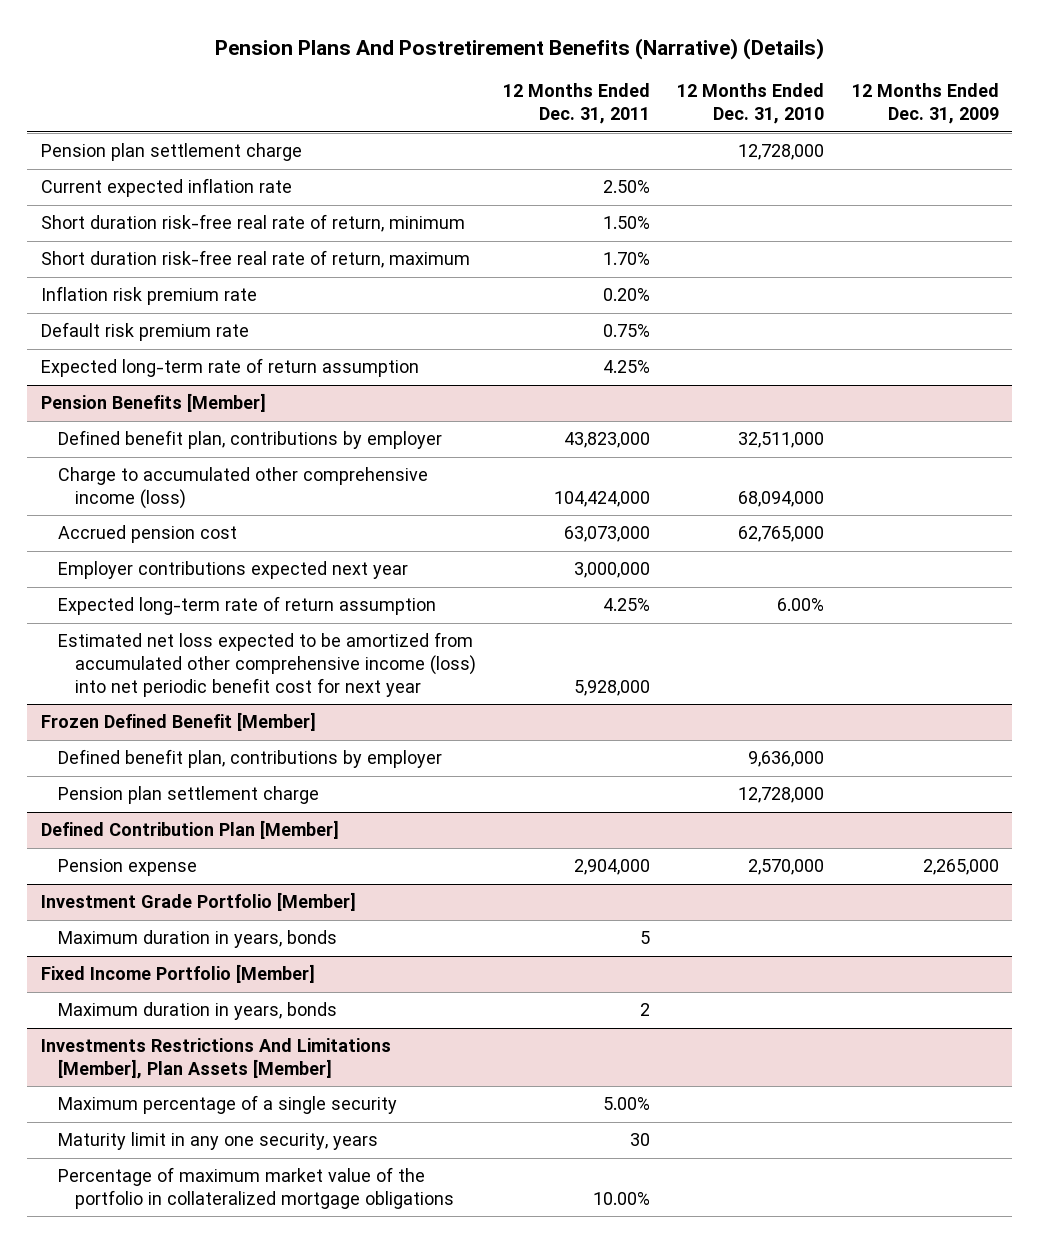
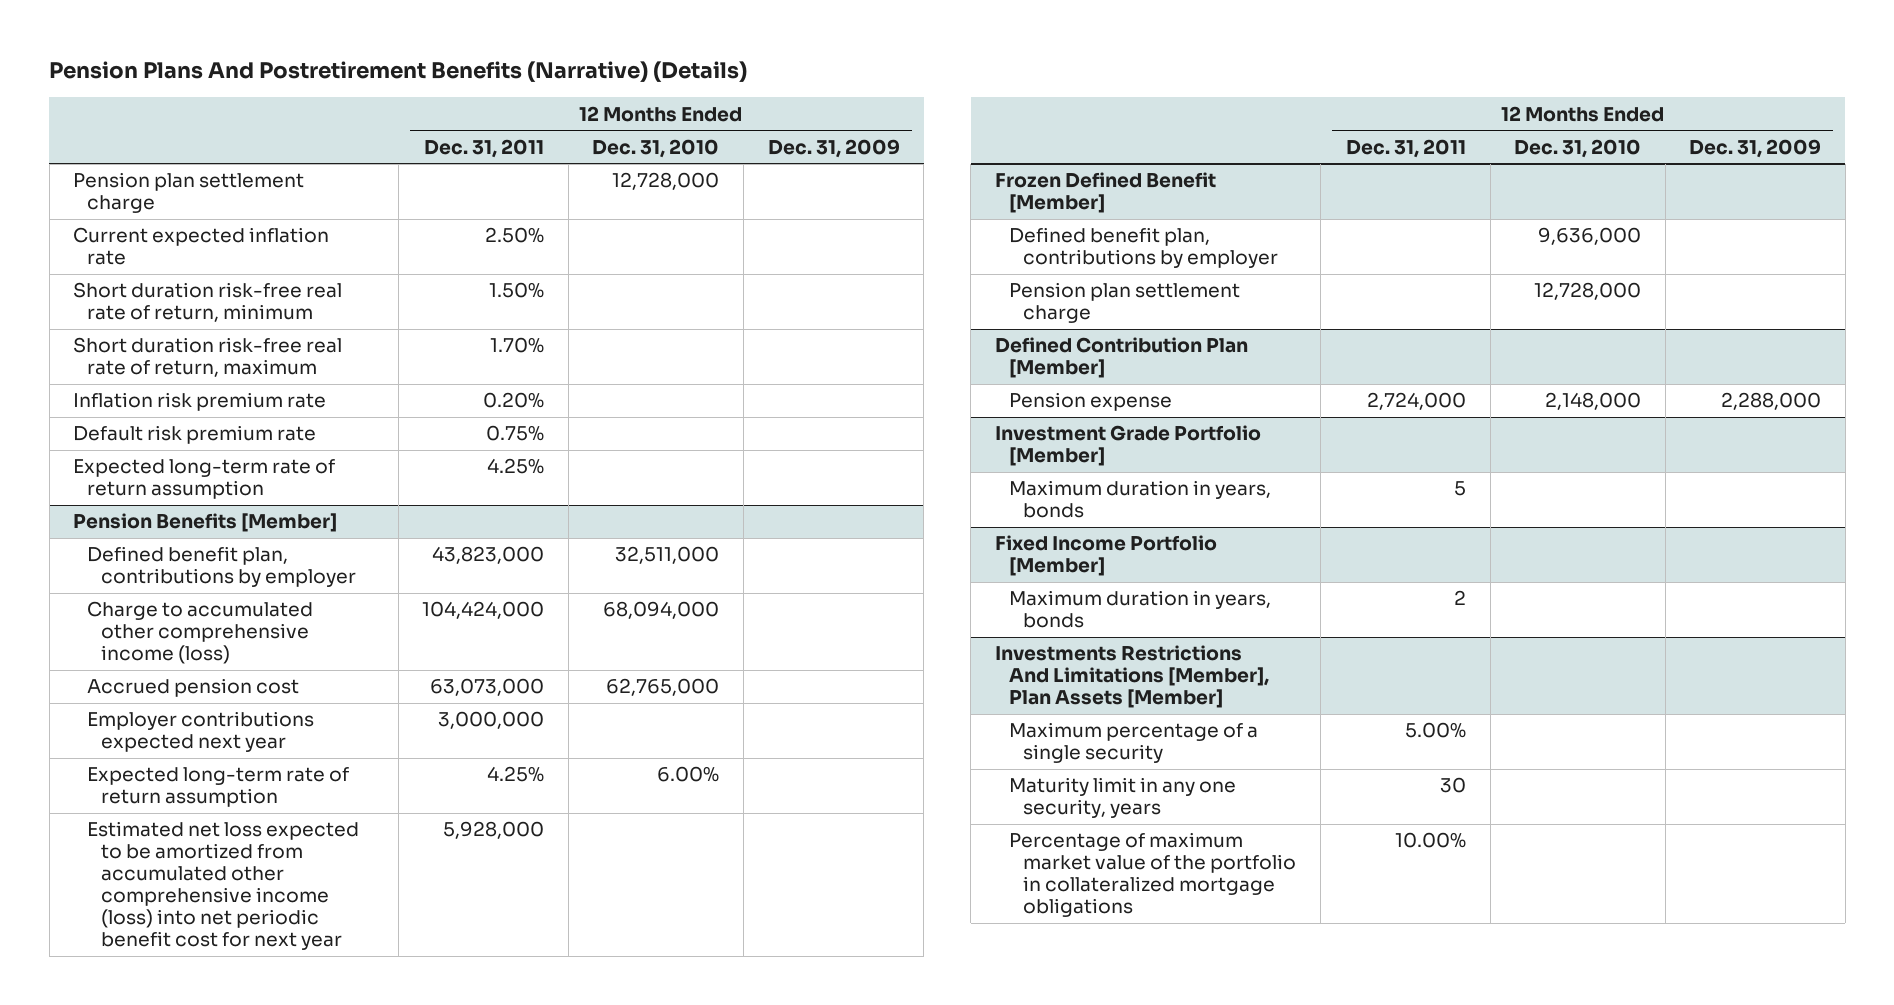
@ Defined Contribution Plan [Member]
- Pension expense | 2,904,000 | 2,570,000 | 2,265,000
+ Pension expense | 2,724,000 | 2,148,000 | 2,288,000

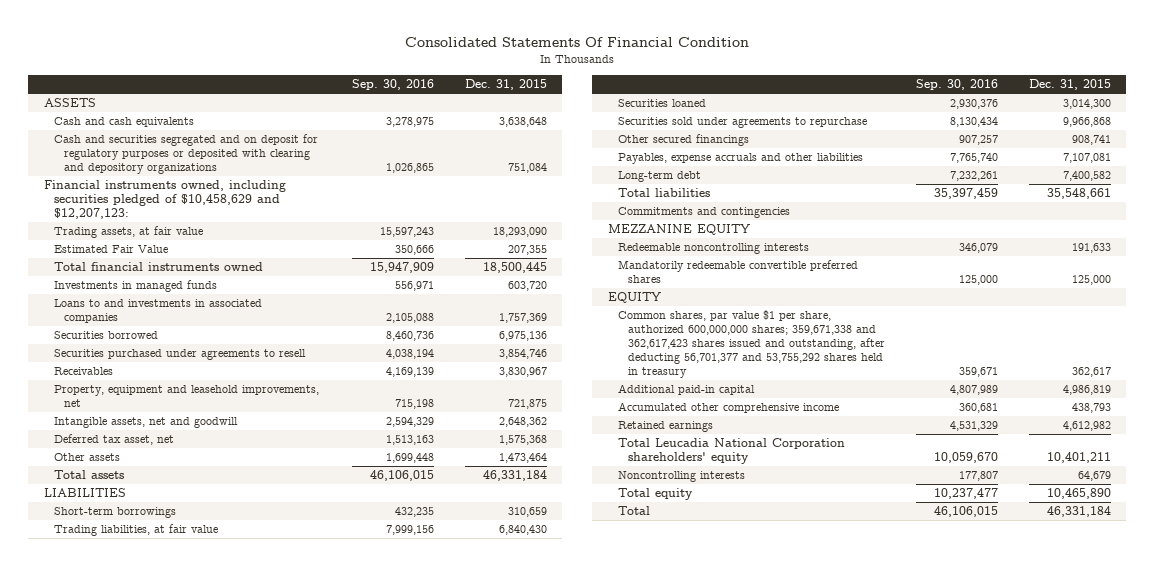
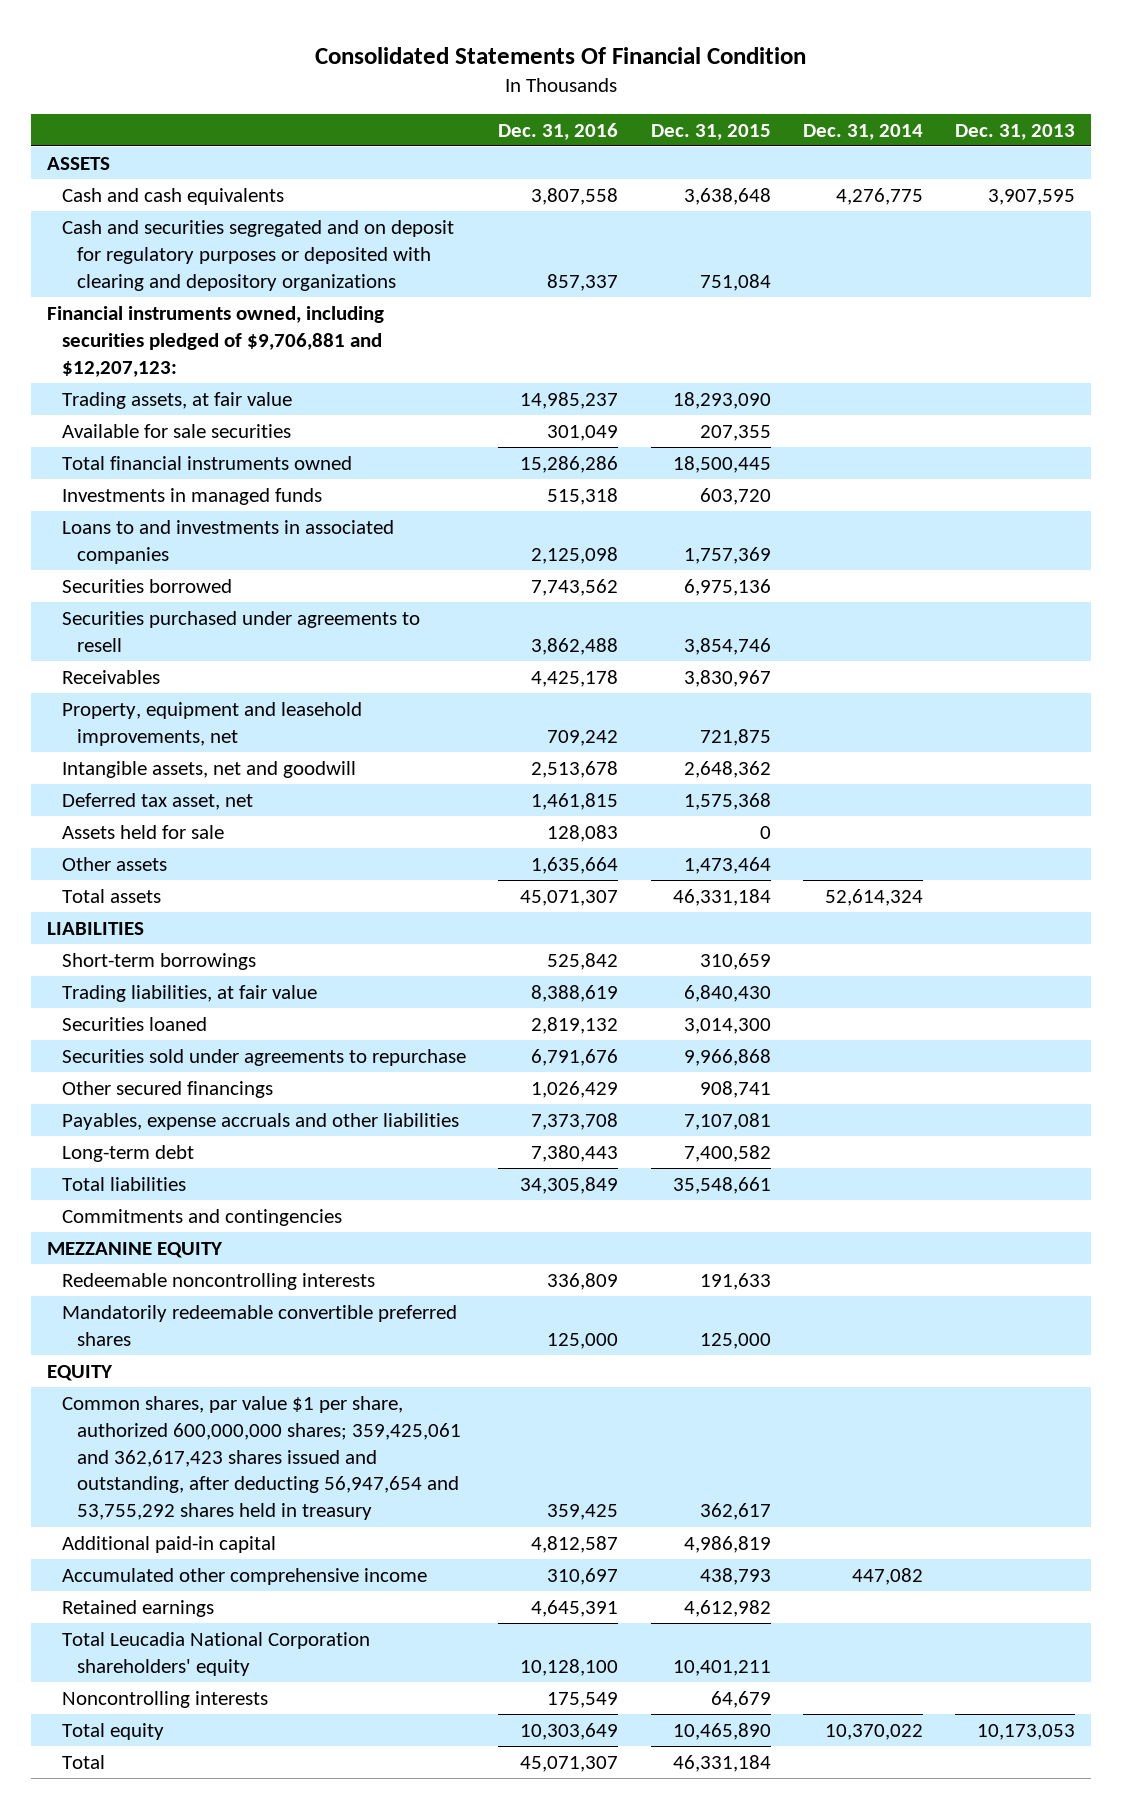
- | Sep. 30, 2016 | Dec. 31, 2015
+ | Dec. 31, 2016 | Dec. 31, 2015 | Dec. 31, 2014 | Dec. 31, 2013
- Financial instruments owned, including securities pledged of $10,458,629 and $12,207,123:
+ Financial instruments owned, including securities pledged of $9,706,881 and $12,207,123:
- Estimated Fair Value | 350,666 | 207,355
+ Available for sale securities | 301,049 | 207,355 | |
+ Assets held for sale | 128,083 | 0 | |
- Common shares, par value $1 per share, authorized 600,000,000 shares; 359,671,338 and 362,617,423 shares issued and outstanding, after deducting 56,701,377 and 53,755,292 shares held in treasury | 359,671 | 362,617
+ Common shares, par value $1 per share, authorized 600,000,000 shares; 359,425,061 and 362,617,423 shares issued and outstanding, after deducting 56,947,654 and 53,755,292 shares held in treasury | 359,425 | 362,617 | |

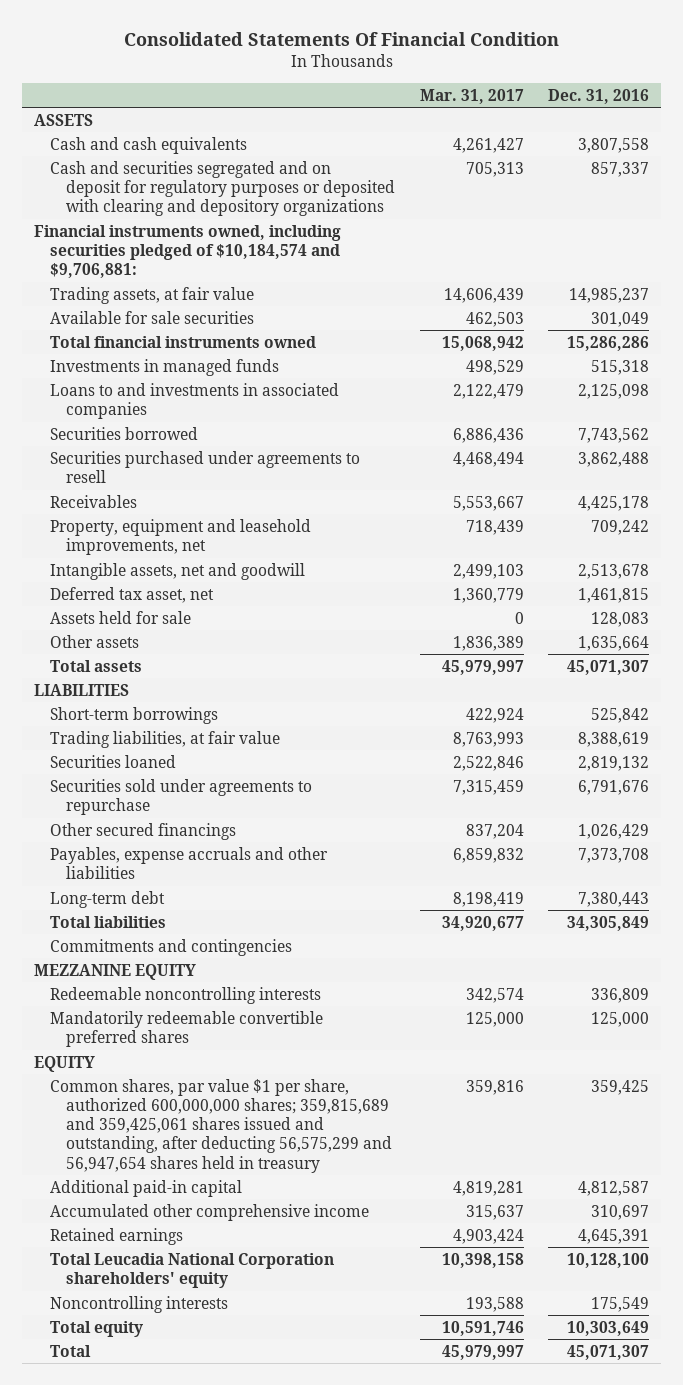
- | Dec. 31, 2016 | Dec. 31, 2015 | Dec. 31, 2014 | Dec. 31, 2013
+ | Mar. 31, 2017 | Dec. 31, 2016
- Financial instruments owned, including securities pledged of $9,706,881 and $12,207,123:
+ Financial instruments owned, including securities pledged of $10,184,574 and $9,706,881:
- Common shares, par value $1 per share, authorized 600,000,000 shares; 359,425,061 and 362,617,423 shares issued and outstanding, after deducting 56,947,654 and 53,755,292 shares held in treasury | 359,425 | 362,617 | |
+ Common shares, par value $1 per share, authorized 600,000,000 shares; 359,815,689 and 359,425,061 shares issued and outstanding, after deducting 56,575,299 and 56,947,654 shares held in treasury | 359,816 | 359,425

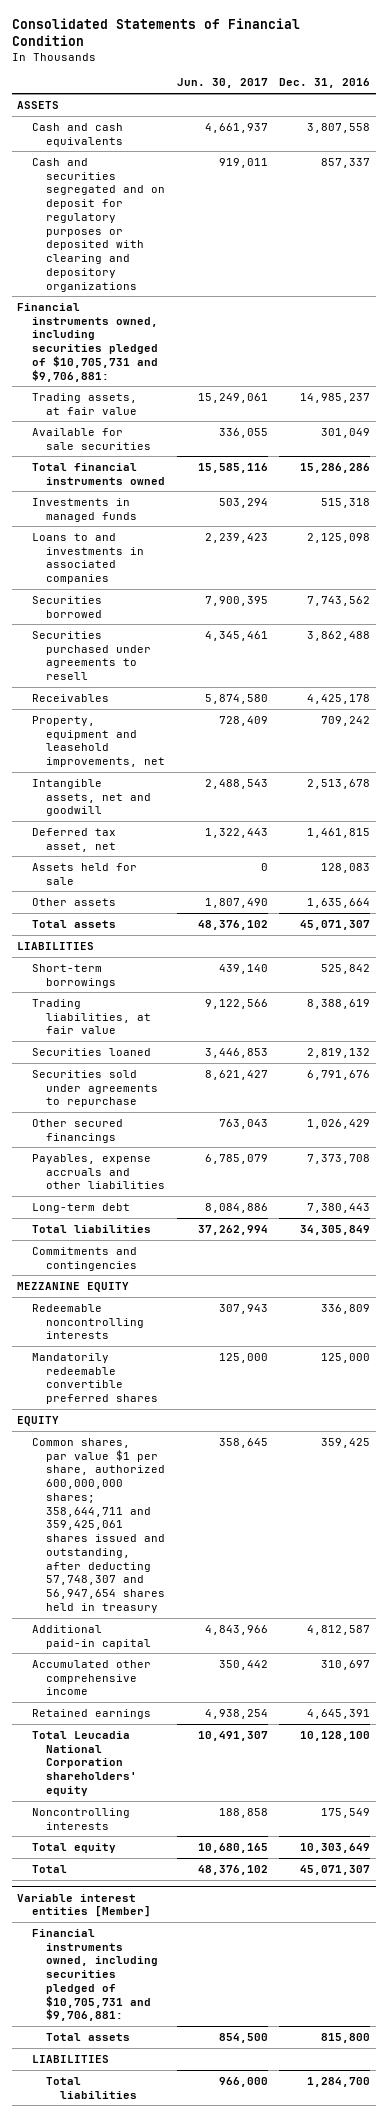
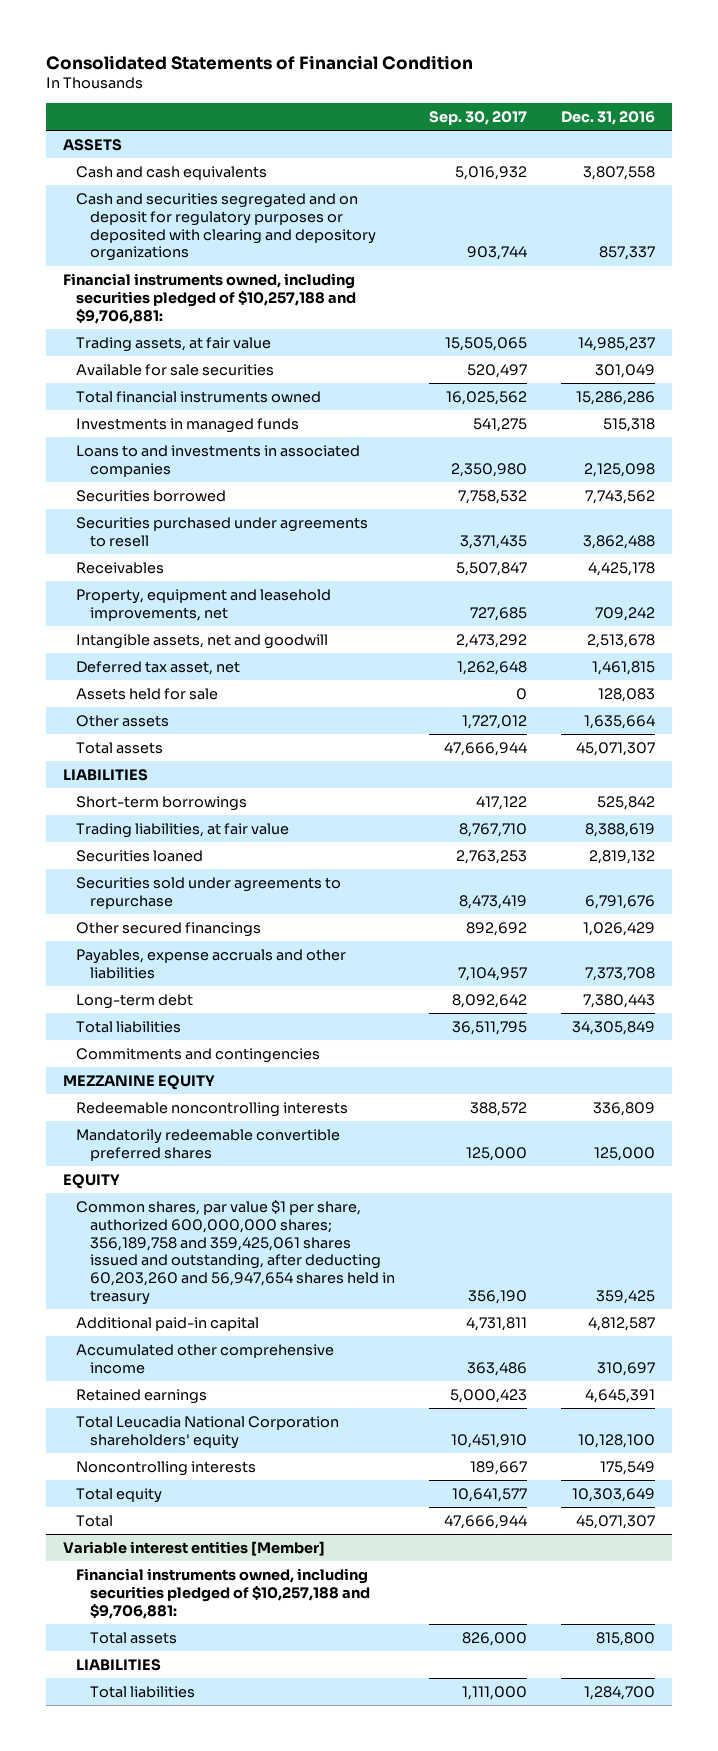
- | Jun. 30, 2017 | Dec. 31, 2016
+ | Sep. 30, 2017 | Dec. 31, 2016
- Financial instruments owned, including securities pledged of $10,705,731 and $9,706,881:
+ Financial instruments owned, including securities pledged of $10,257,188 and $9,706,881:
- Common shares, par value $1 per share, authorized 600,000,000 shares; 358,644,711 and 359,425,061 shares issued and outstanding, after deducting 57,748,307 and 56,947,654 shares held in treasury | 358,645 | 359,425
+ Common shares, par value $1 per share, authorized 600,000,000 shares; 356,189,758 and 359,425,061 shares issued and outstanding, after deducting 60,203,260 and 56,947,654 shares held in treasury | 356,190 | 359,425
@ Variable interest entities [Member]
- Financial instruments owned, including securities pledged of $10,705,731 and $9,706,881:
+ Financial instruments owned, including securities pledged of $10,257,188 and $9,706,881:

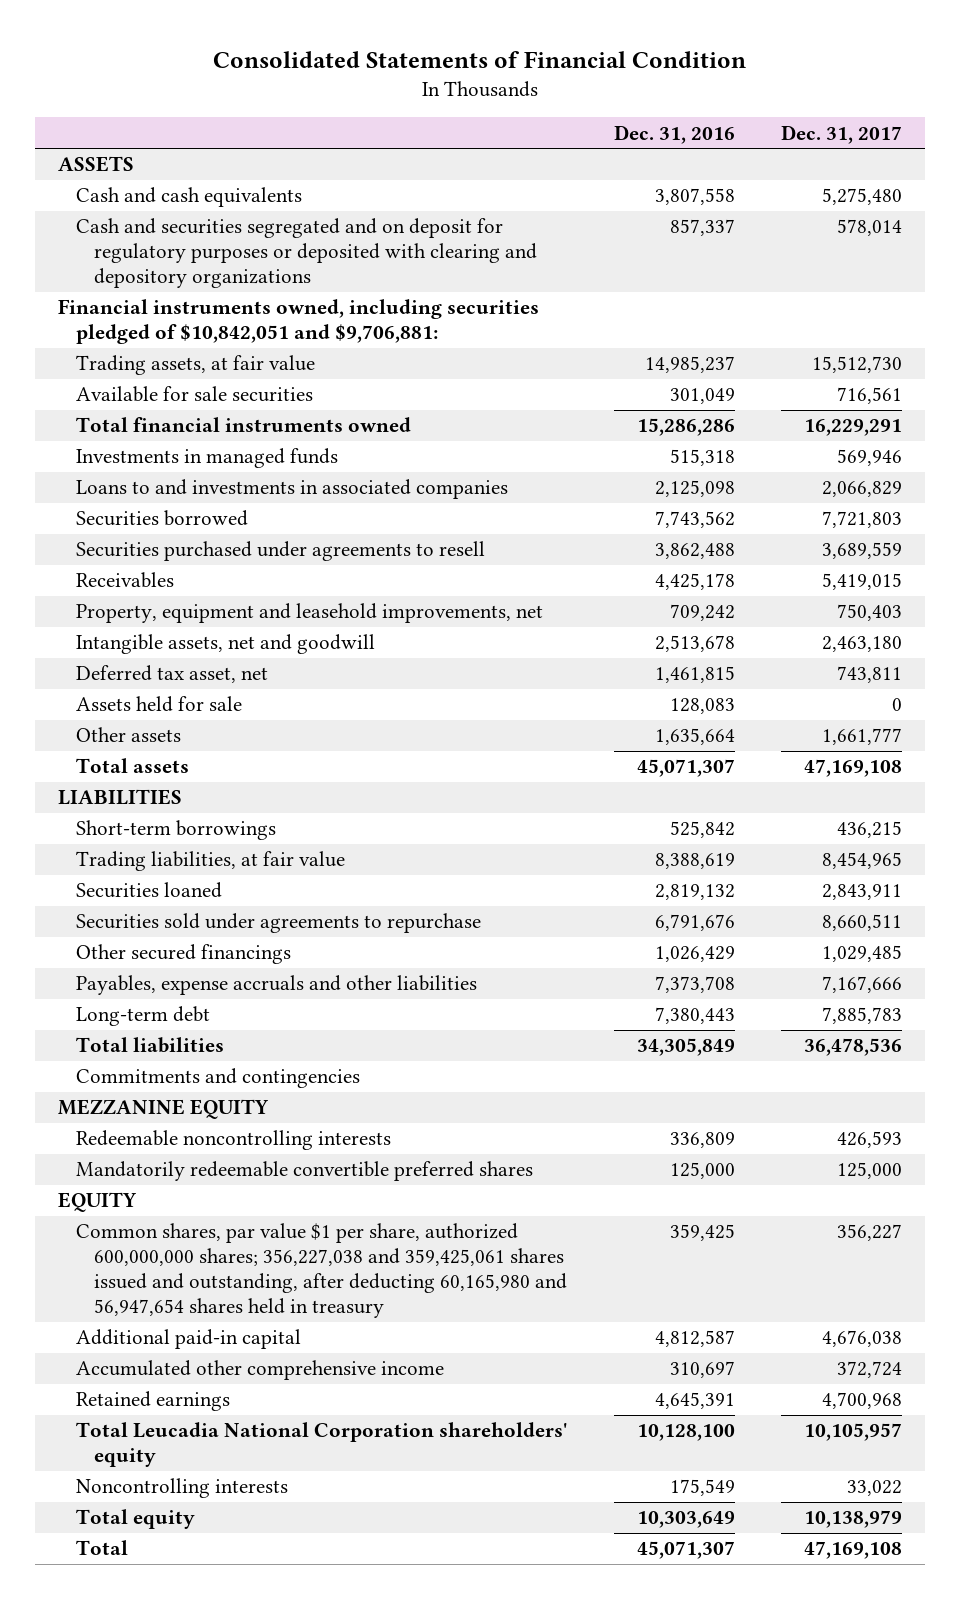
- | Sep. 30, 2017 | Dec. 31, 2016
+ | Dec. 31, 2016 | Dec. 31, 2017
- Financial instruments owned, including securities pledged of $10,257,188 and $9,706,881:
+ Financial instruments owned, including securities pledged of $10,842,051 and $9,706,881:
- Common shares, par value $1 per share, authorized 600,000,000 shares; 356,189,758 and 359,425,061 shares issued and outstanding, after deducting 60,203,260 and 56,947,654 shares held in treasury | 356,190 | 359,425
+ Common shares, par value $1 per share, authorized 600,000,000 shares; 356,227,038 and 359,425,061 shares issued and outstanding, after deducting 60,165,980 and 56,947,654 shares held in treasury | 359,425 | 356,227
- Variable interest entities [Member]
- Financial instruments owned, including securities pledged of $10,257,188 and $9,706,881:
- Total assets | 826,000 | 815,800
- LIABILITIES
- Total liabilities | 1,111,000 | 1,284,700

